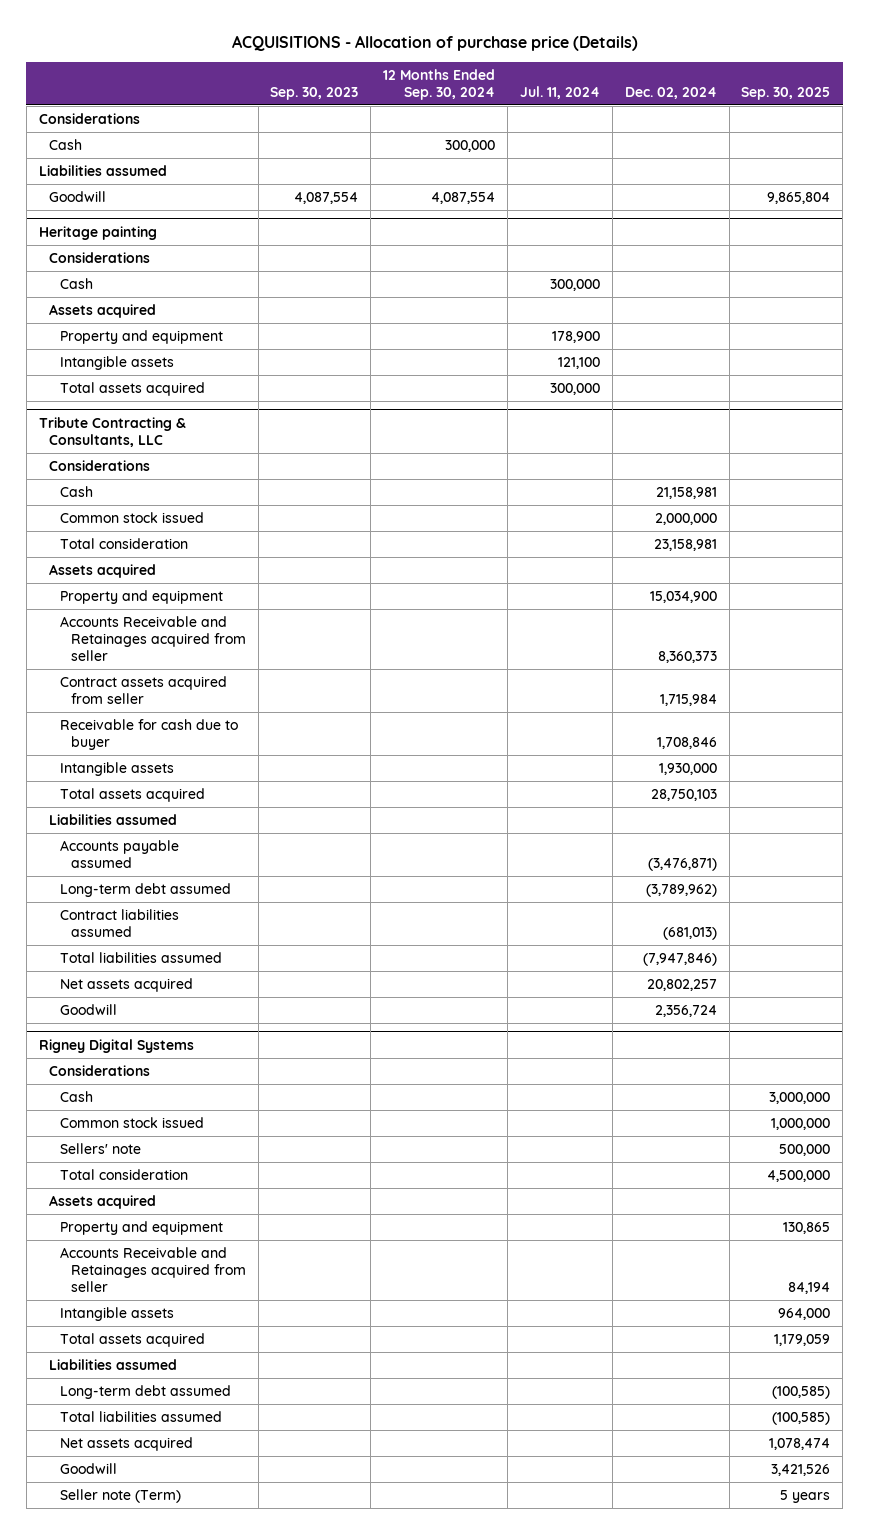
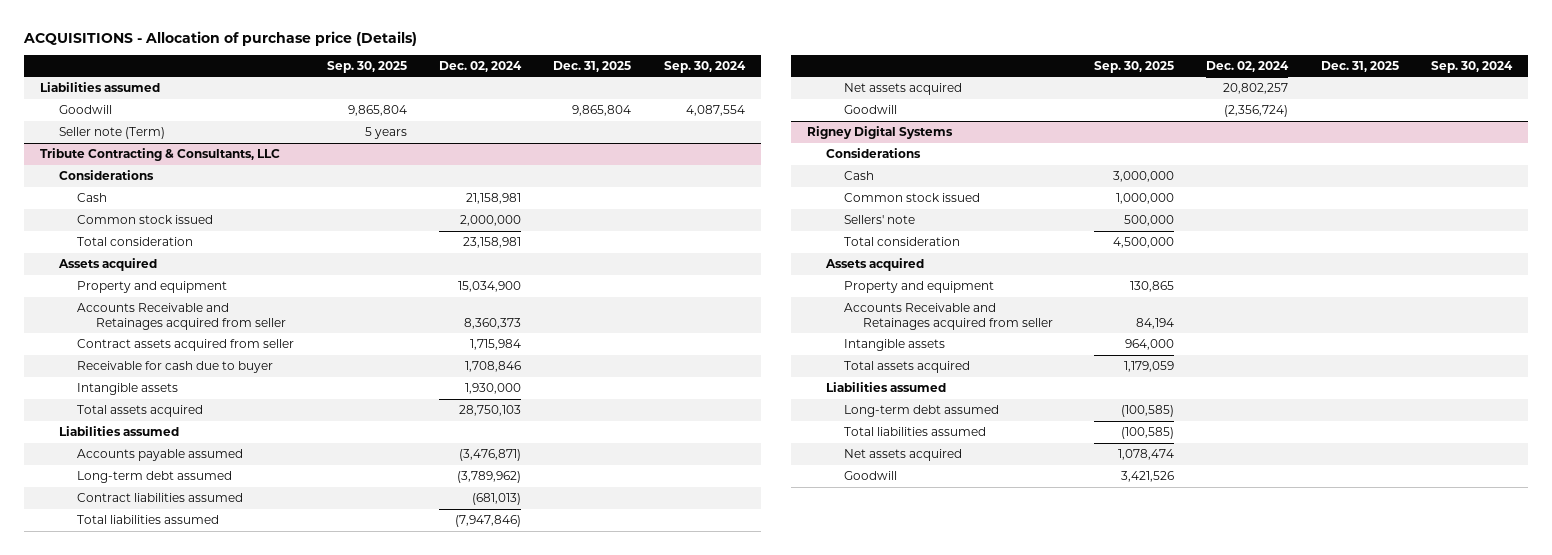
- | Sep. 30, 2023 | 12 Months Ended Sep. 30, 2024 | Jul. 11, 2024 | Dec. 02, 2024 | Sep. 30, 2025
+ | Sep. 30, 2025 | Dec. 02, 2024 | Dec. 31, 2025 | Sep. 30, 2024
- Considerations
- Cash | | 300,000 | | |
- Heritage painting
- Considerations
- Cash | | | 300,000 | |
- Assets acquired
- Property and equipment | | | 178,900 | |
- Intangible assets | | | 121,100 | |
- Total assets acquired | | | 300,000 | |
+ Seller note (Term) | 5 years | | |
@ Tribute Contracting & Consultants, LLC
- Goodwill | | | | 2,356,724 |
+ Goodwill | | (2,356,724) | |
@ Rigney Digital Systems
- Seller note (Term) | | | | | 5 years

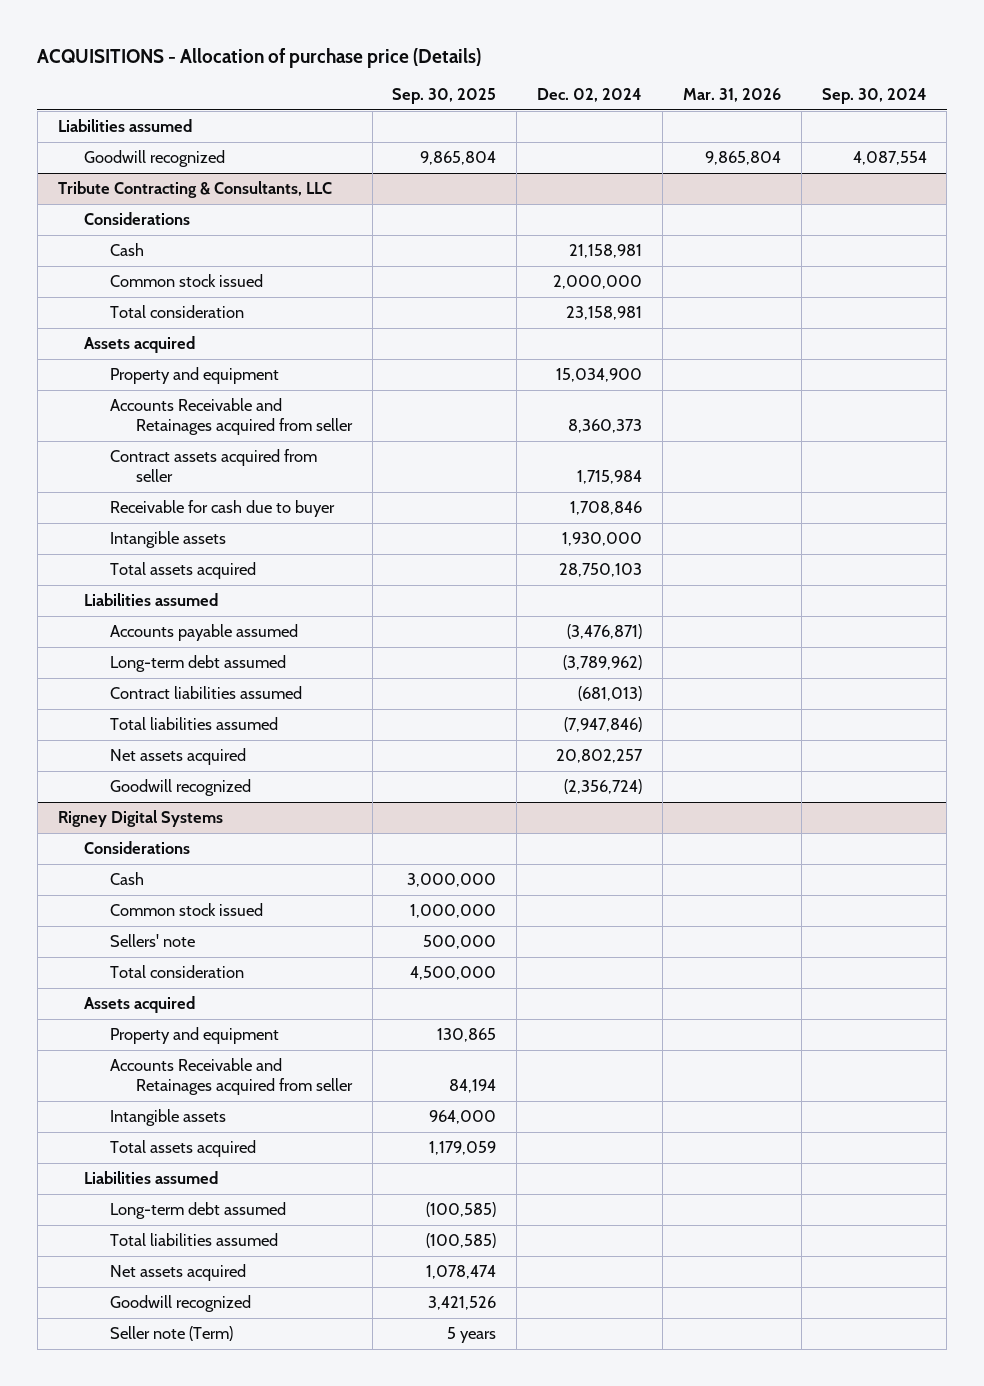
- | Sep. 30, 2025 | Dec. 02, 2024 | Dec. 31, 2025 | Sep. 30, 2024
+ | Sep. 30, 2025 | Dec. 02, 2024 | Mar. 31, 2026 | Sep. 30, 2024
- Goodwill | 9,865,804 | | 9,865,804 | 4,087,554
- Seller note (Term) | 5 years | | |
+ Goodwill recognized | 9,865,804 | | 9,865,804 | 4,087,554
@ Tribute Contracting & Consultants, LLC
- Goodwill | | (2,356,724) | |
+ Goodwill recognized | | (2,356,724) | |
@ Rigney Digital Systems
- Goodwill | 3,421,526 | | |
+ Goodwill recognized | 3,421,526 | | |
+ Seller note (Term) | 5 years | | |

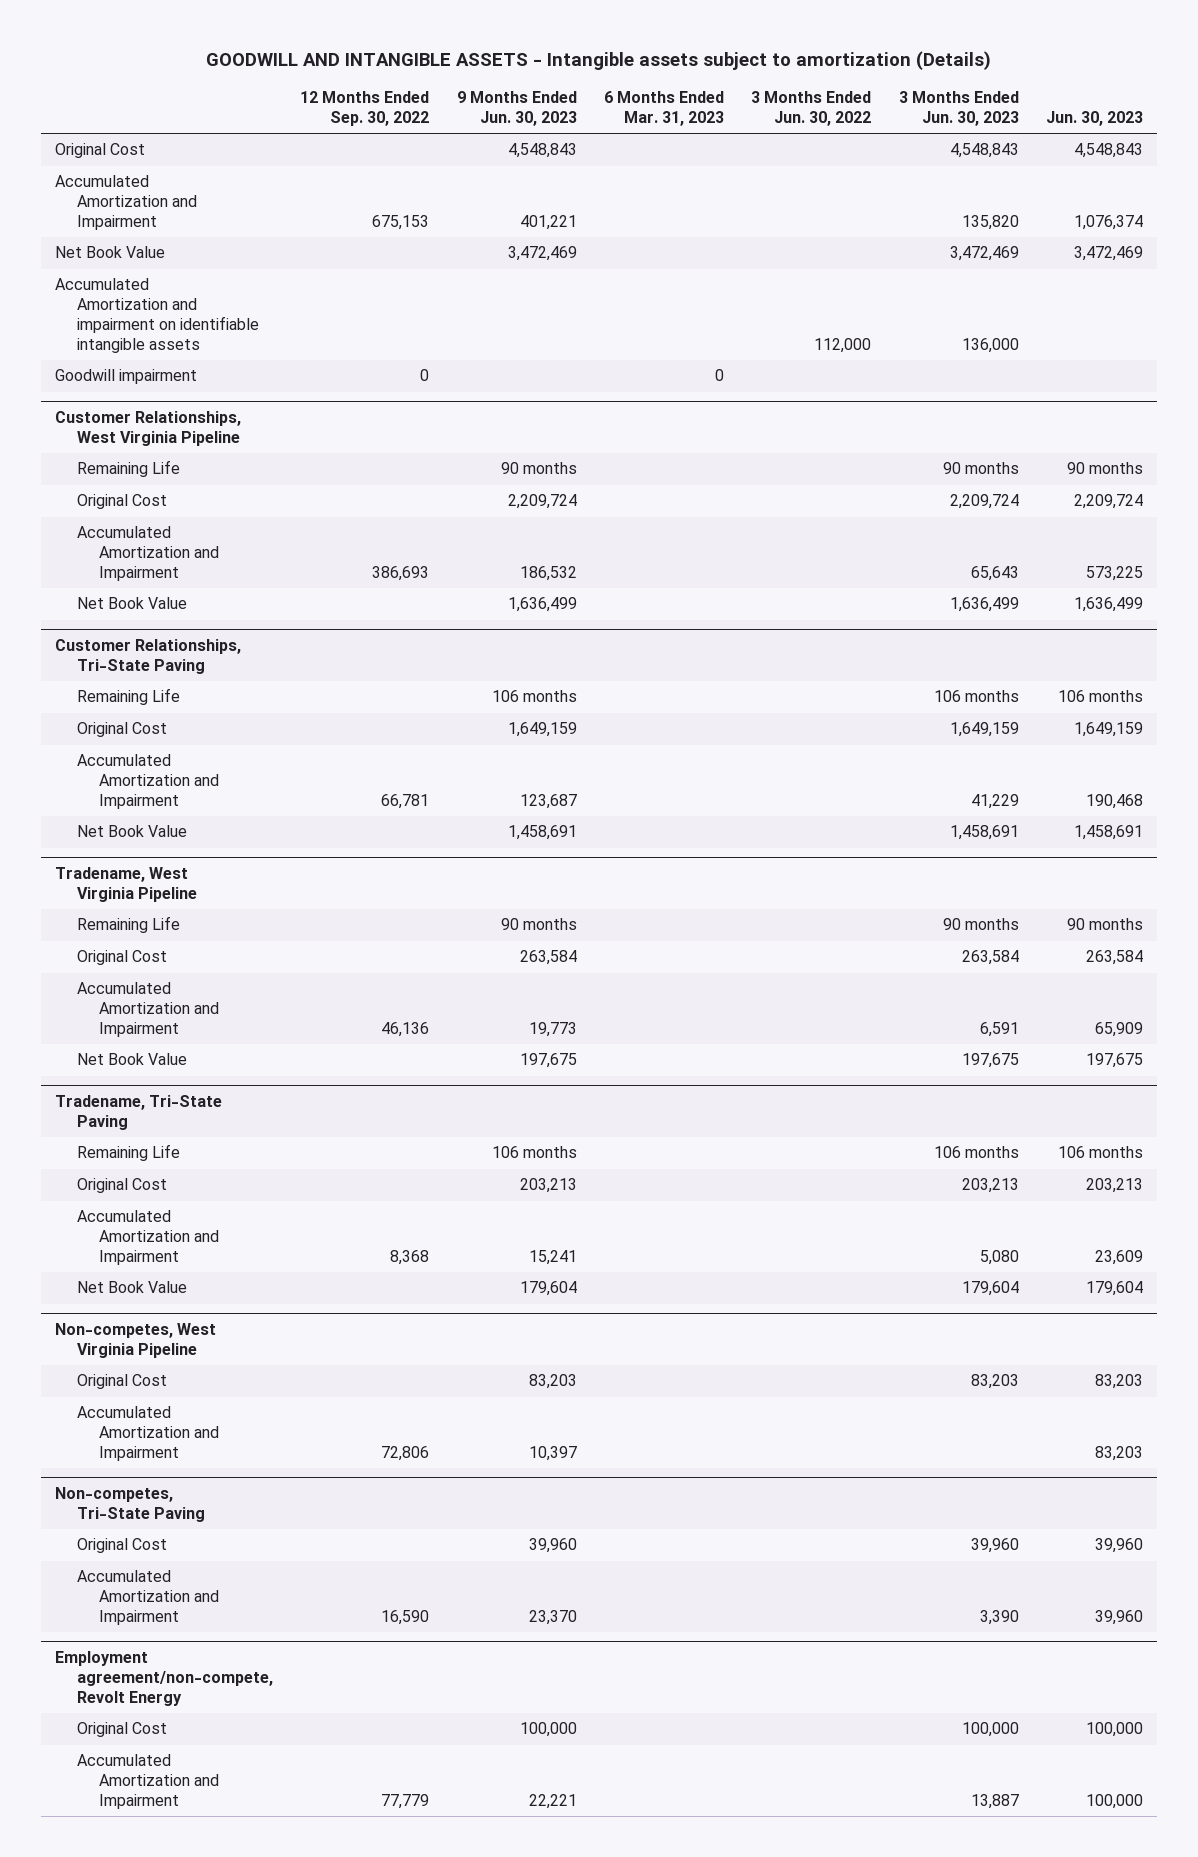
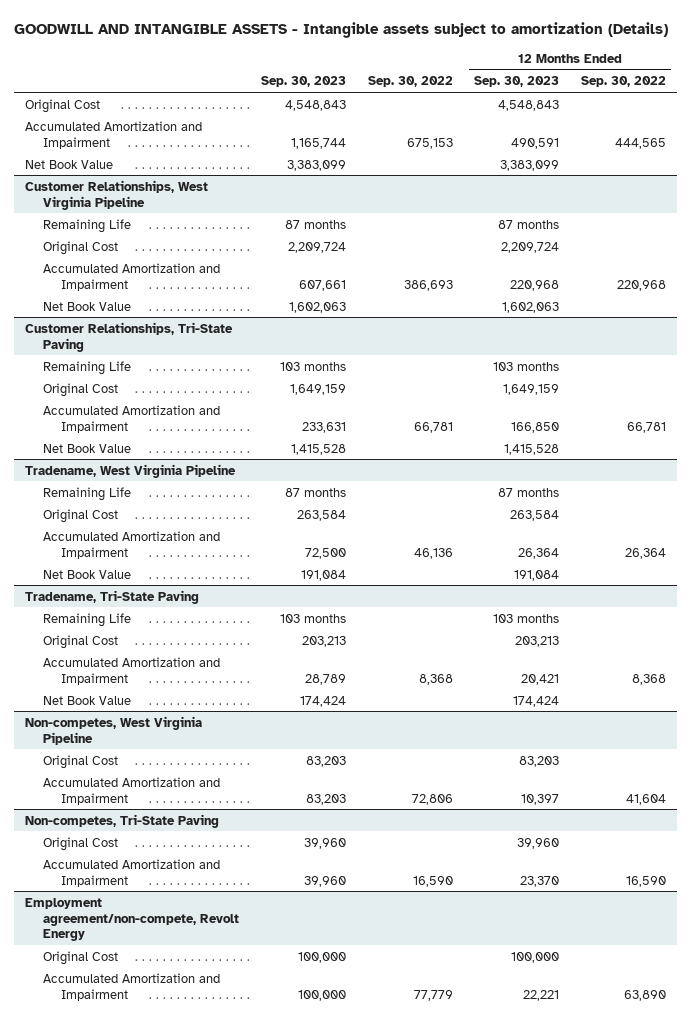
- | 12 Months Ended Sep. 30, 2022 | 9 Months Ended Jun. 30, 2023 | 6 Months Ended Mar. 31, 2023 | 3 Months Ended Jun. 30, 2022 | 3 Months Ended Jun. 30, 2023 | Jun. 30, 2023
+ | Sep. 30, 2023 | Sep. 30, 2022 | 12 Months Ended Sep. 30, 2023 | 12 Months Ended Sep. 30, 2022
- Accumulated Amortization and Impairment | 675,153 | 401,221 | | | 135,820 | 1,076,374
+ Accumulated Amortization and Impairment | 1,165,744 | 675,153 | 490,591 | 444,565
- Accumulated Amortization and impairment on identifiable intangible assets | | | | 112,000 | 136,000 |
- Goodwill impairment | 0 | | 0 | | |
@ Customer Relationships, West Virginia Pipeline
- Accumulated Amortization and Impairment | 386,693 | 186,532 | | | 65,643 | 573,225
+ Accumulated Amortization and Impairment | 607,661 | 386,693 | 220,968 | 220,968
@ Tradename, West Virginia Pipeline
- Accumulated Amortization and Impairment | 46,136 | 19,773 | | | 6,591 | 65,909
+ Accumulated Amortization and Impairment | 72,500 | 46,136 | 26,364 | 26,364
@ Non-competes, West Virginia Pipeline
- Accumulated Amortization and Impairment | 72,806 | 10,397 | | | | 83,203
+ Accumulated Amortization and Impairment | 83,203 | 72,806 | 10,397 | 41,604
@ Employment agreement/non-compete, Revolt Energy
- Accumulated Amortization and Impairment | 77,779 | 22,221 | | | 13,887 | 100,000
+ Accumulated Amortization and Impairment | 100,000 | 77,779 | 22,221 | 63,890

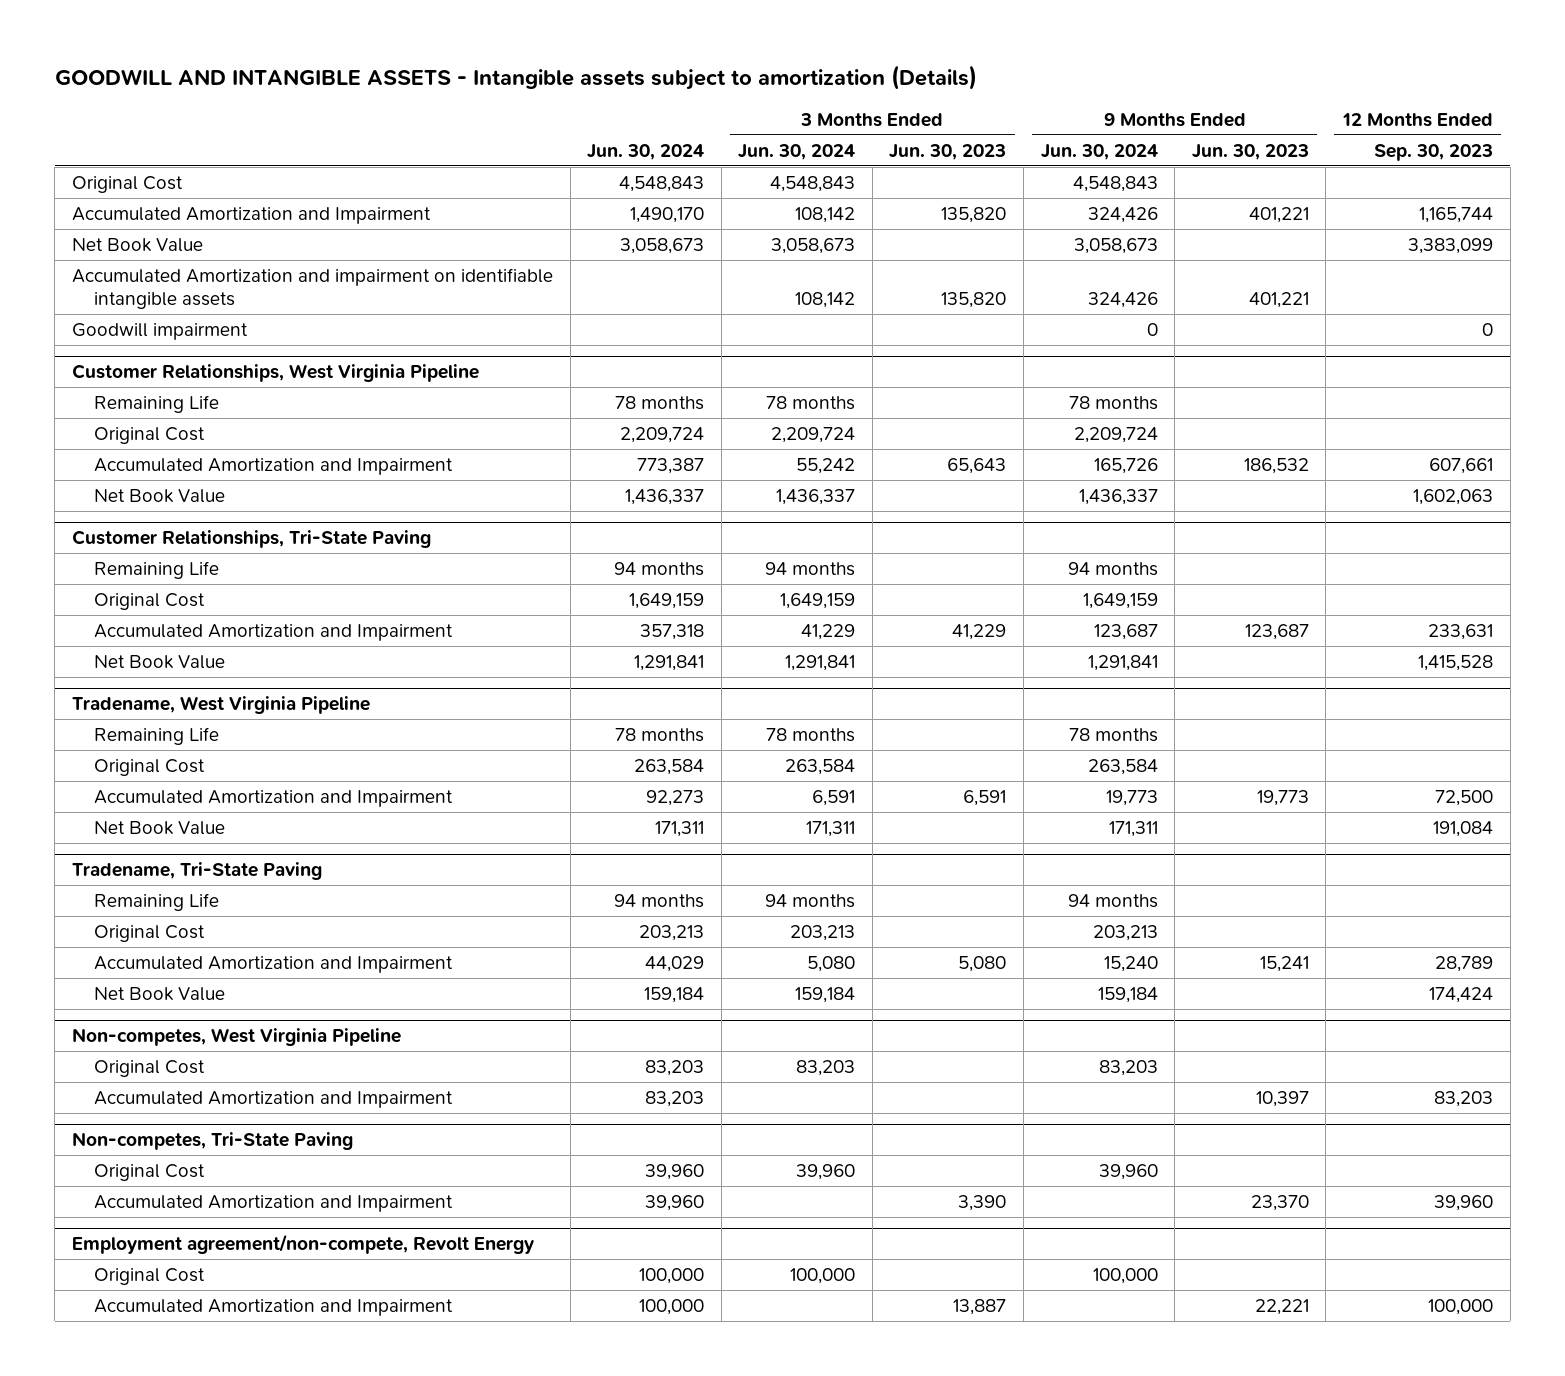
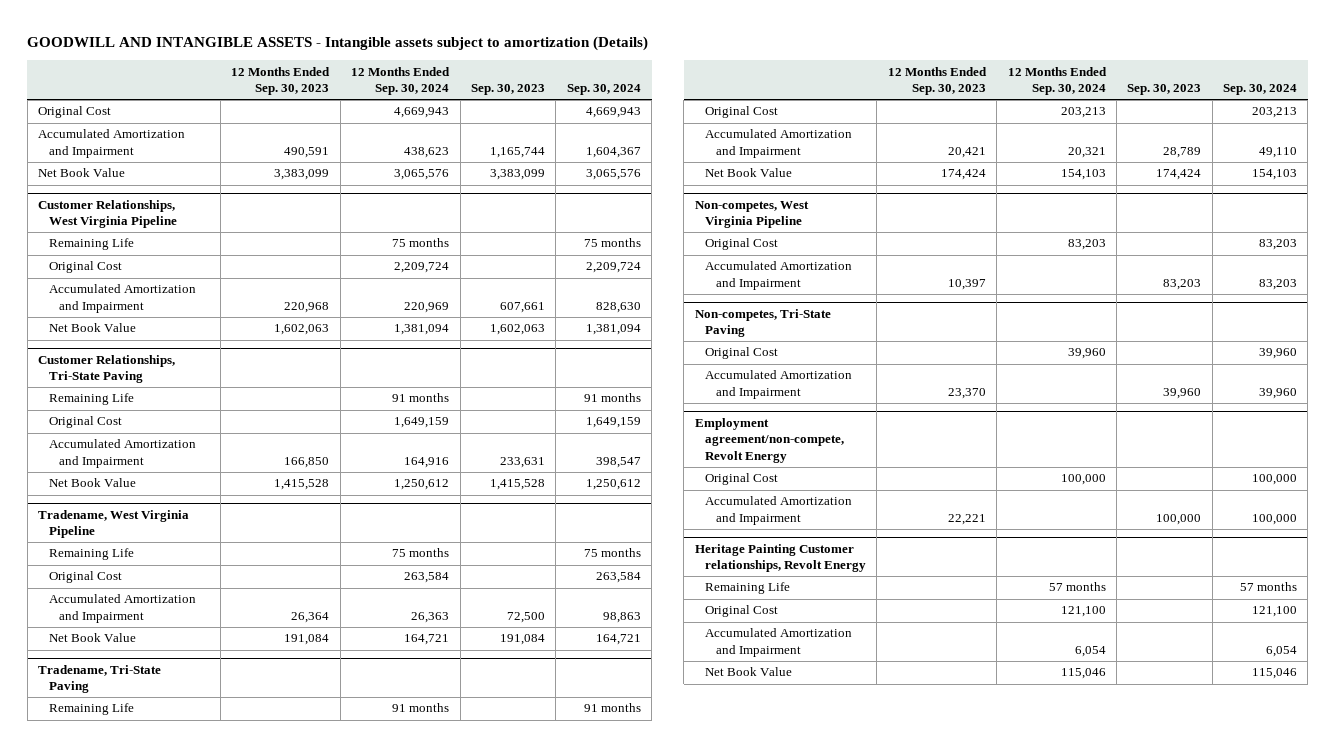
- | Jun. 30, 2024 | 3 Months Ended Jun. 30, 2024 | 3 Months Ended Jun. 30, 2023 | 9 Months Ended Jun. 30, 2024 | 9 Months Ended Jun. 30, 2023 | 12 Months Ended Sep. 30, 2023
+ | 12 Months Ended Sep. 30, 2023 | 12 Months Ended Sep. 30, 2024 | Sep. 30, 2023 | Sep. 30, 2024
- Accumulated Amortization and Impairment | 1,490,170 | 108,142 | 135,820 | 324,426 | 401,221 | 1,165,744
+ Accumulated Amortization and Impairment | 490,591 | 438,623 | 1,165,744 | 1,604,367
- Accumulated Amortization and impairment on identifiable intangible assets | | 108,142 | 135,820 | 324,426 | 401,221 |
- Goodwill impairment | | | | 0 | | 0
@ Customer Relationships, West Virginia Pipeline
- Accumulated Amortization and Impairment | 773,387 | 55,242 | 65,643 | 165,726 | 186,532 | 607,661
+ Accumulated Amortization and Impairment | 220,968 | 220,969 | 607,661 | 828,630
@ Customer Relationships, Tri-State Paving
- Accumulated Amortization and Impairment | 357,318 | 41,229 | 41,229 | 123,687 | 123,687 | 233,631
+ Accumulated Amortization and Impairment | 166,850 | 164,916 | 233,631 | 398,547
@ Tradename, West Virginia Pipeline
- Accumulated Amortization and Impairment | 92,273 | 6,591 | 6,591 | 19,773 | 19,773 | 72,500
+ Accumulated Amortization and Impairment | 26,364 | 26,363 | 72,500 | 98,863
@ Tradename, Tri-State Paving
- Accumulated Amortization and Impairment | 44,029 | 5,080 | 5,080 | 15,240 | 15,241 | 28,789
+ Accumulated Amortization and Impairment | 20,421 | 20,321 | 28,789 | 49,110
@ Non-competes, West Virginia Pipeline
- Accumulated Amortization and Impairment | 83,203 | | | | 10,397 | 83,203
+ Accumulated Amortization and Impairment | 10,397 | | 83,203 | 83,203
@ Non-competes, Tri-State Paving
- Accumulated Amortization and Impairment | 39,960 | | 3,390 | | 23,370 | 39,960
+ Accumulated Amortization and Impairment | 23,370 | | 39,960 | 39,960
@ Employment agreement/non-compete, Revolt Energy
- Accumulated Amortization and Impairment | 100,000 | | 13,887 | | 22,221 | 100,000
+ Accumulated Amortization and Impairment | 22,221 | | 100,000 | 100,000
+ Heritage Painting Customer relationships, Revolt Energy
+ Remaining Life | | 57 months | | 57 months
+ Original Cost | | 121,100 | | 121,100
+ Accumulated Amortization and Impairment | | 6,054 | | 6,054
+ Net Book Value | | 115,046 | | 115,046

